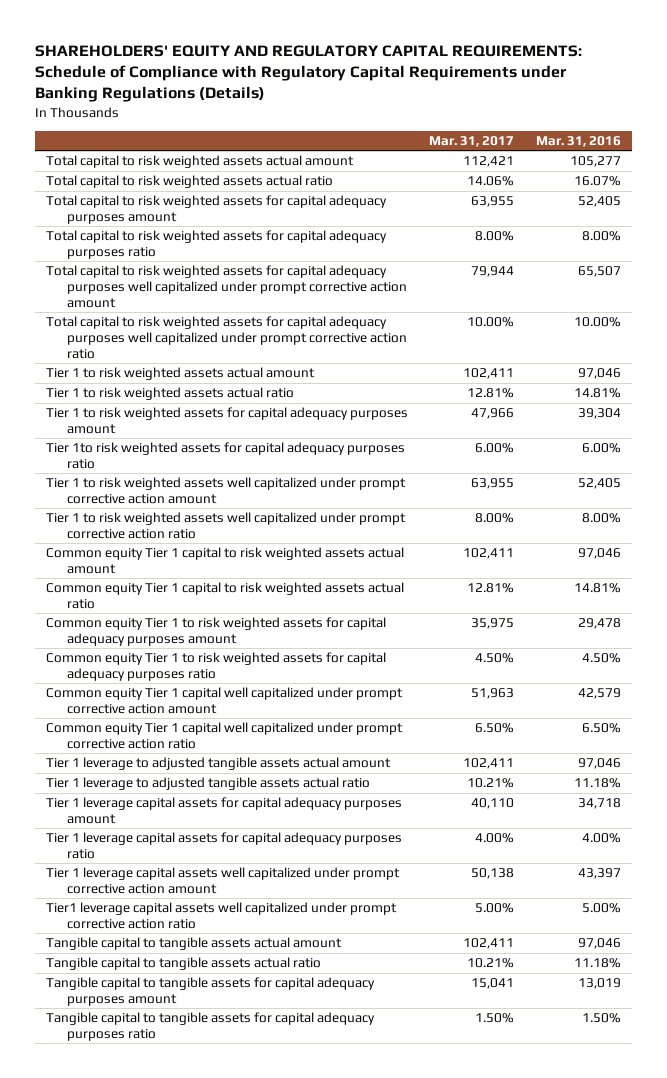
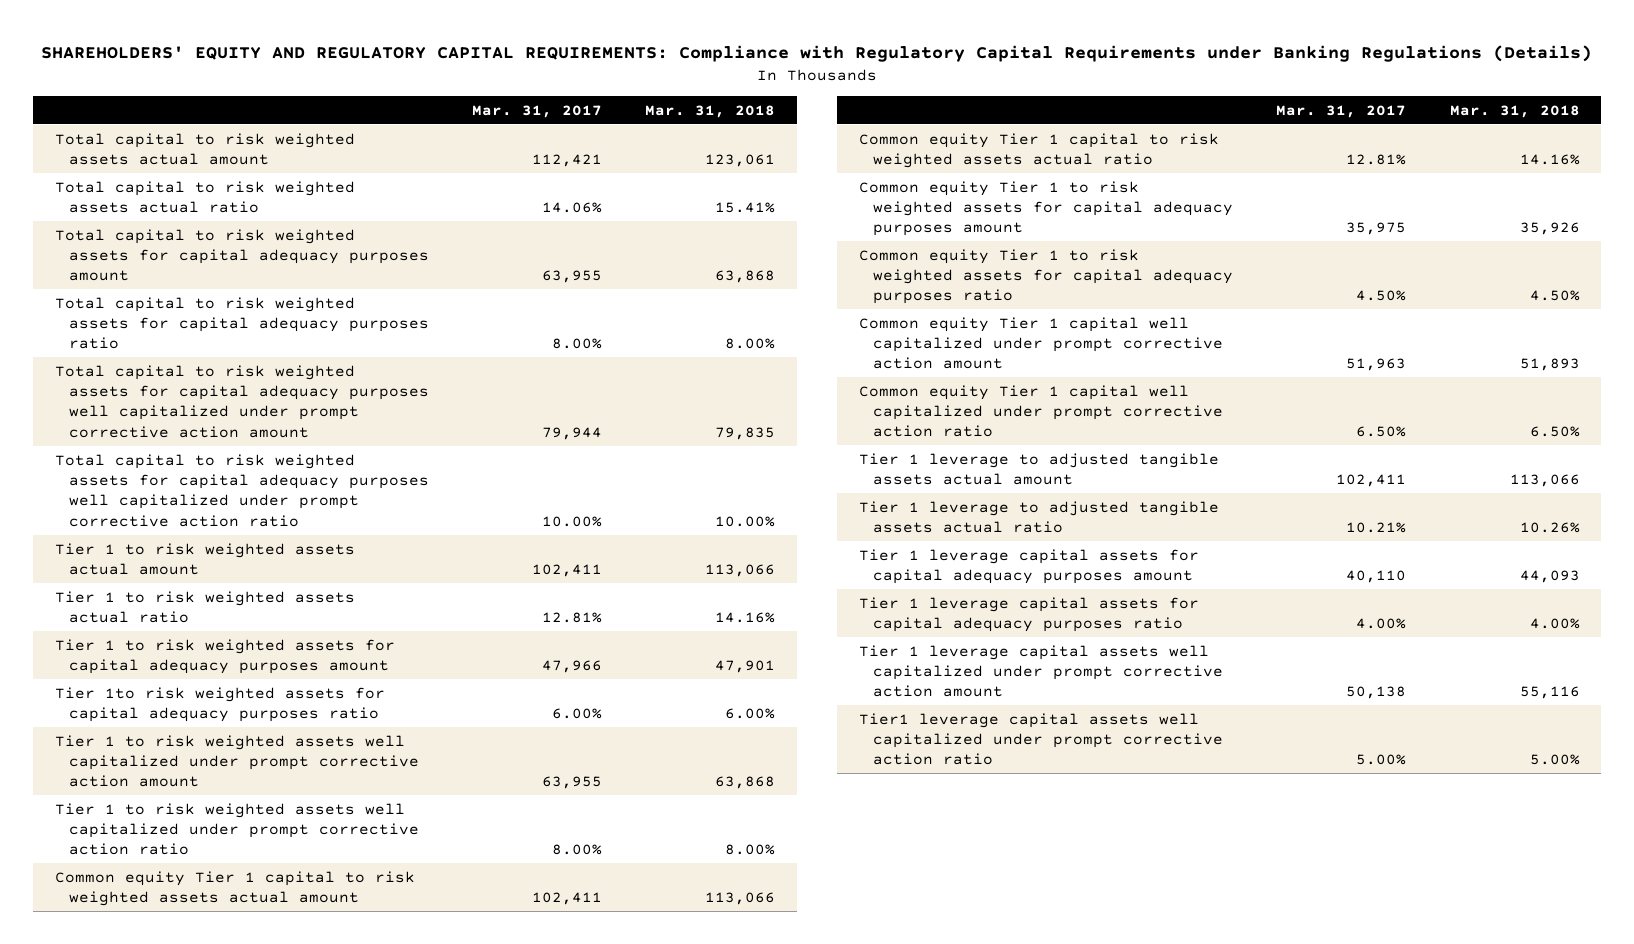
- SHAREHOLDERS' EQUITY AND REGULATORY CAPITAL REQUIREMENTS: Schedule of Compliance with Regulatory Capital Requirements under Banking Regulations (Details)
+ SHAREHOLDERS' EQUITY AND REGULATORY CAPITAL REQUIREMENTS: Compliance with Regulatory Capital Requirements under Banking Regulations (Details)
- | Mar. 31, 2017 | Mar. 31, 2016
+ | Mar. 31, 2017 | Mar. 31, 2018
- Tangible capital to tangible assets actual amount | 102,411 | 97,046
- Tangible capital to tangible assets actual ratio | 10.21% | 11.18%
- Tangible capital to tangible assets for capital adequacy purposes amount | 15,041 | 13,019
- Tangible capital to tangible assets for capital adequacy purposes ratio | 1.50% | 1.50%

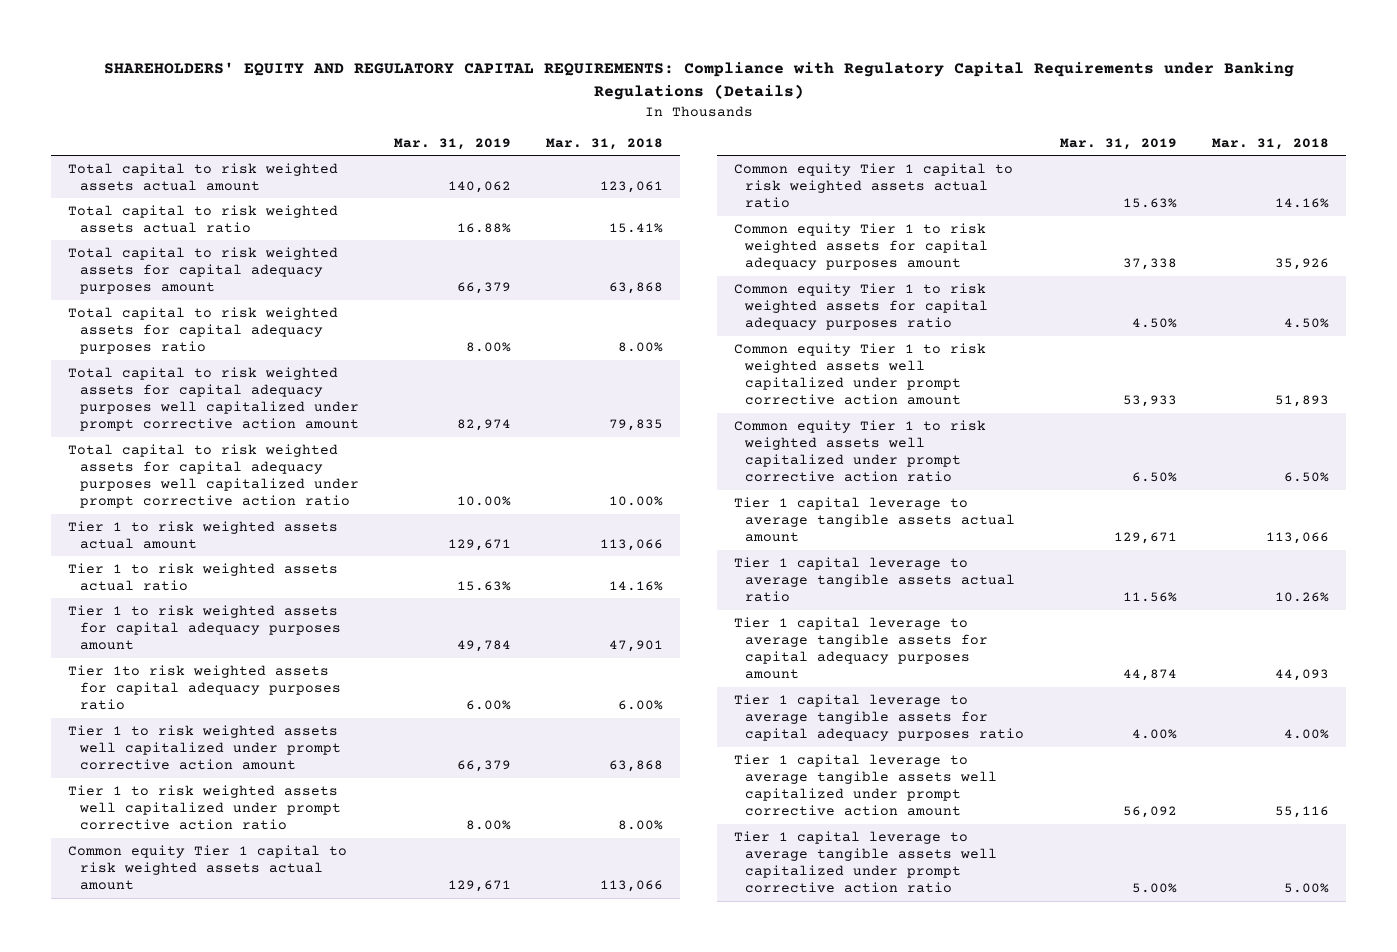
- | Mar. 31, 2017 | Mar. 31, 2018
+ | Mar. 31, 2019 | Mar. 31, 2018
- Common equity Tier 1 capital well capitalized under prompt corrective action amount | 51,963 | 51,893
- Common equity Tier 1 capital well capitalized under prompt corrective action ratio | 6.50% | 6.50%
- Tier 1 leverage to adjusted tangible assets actual amount | 102,411 | 113,066
- Tier 1 leverage to adjusted tangible assets actual ratio | 10.21% | 10.26%
- Tier 1 leverage capital assets for capital adequacy purposes amount | 40,110 | 44,093
- Tier 1 leverage capital assets for capital adequacy purposes ratio | 4.00% | 4.00%
- Tier 1 leverage capital assets well capitalized under prompt corrective action amount | 50,138 | 55,116
- Tier1 leverage capital assets well capitalized under prompt corrective action ratio | 5.00% | 5.00%
+ Common equity Tier 1 to risk weighted assets well capitalized under prompt corrective action amount | 53,933 | 51,893
+ Common equity Tier 1 to risk weighted assets well capitalized under prompt corrective action ratio | 6.50% | 6.50%
+ Tier 1 capital leverage to average tangible assets actual amount | 129,671 | 113,066
+ Tier 1 capital leverage to average tangible assets actual ratio | 11.56% | 10.26%
+ Tier 1 capital leverage to average tangible assets for capital adequacy purposes amount | 44,874 | 44,093
+ Tier 1 capital leverage to average tangible assets for capital adequacy purposes ratio | 4.00% | 4.00%
+ Tier 1 capital leverage to average tangible assets well capitalized under prompt corrective action amount | 56,092 | 55,116
+ Tier 1 capital leverage to average tangible assets well capitalized under prompt corrective action ratio | 5.00% | 5.00%

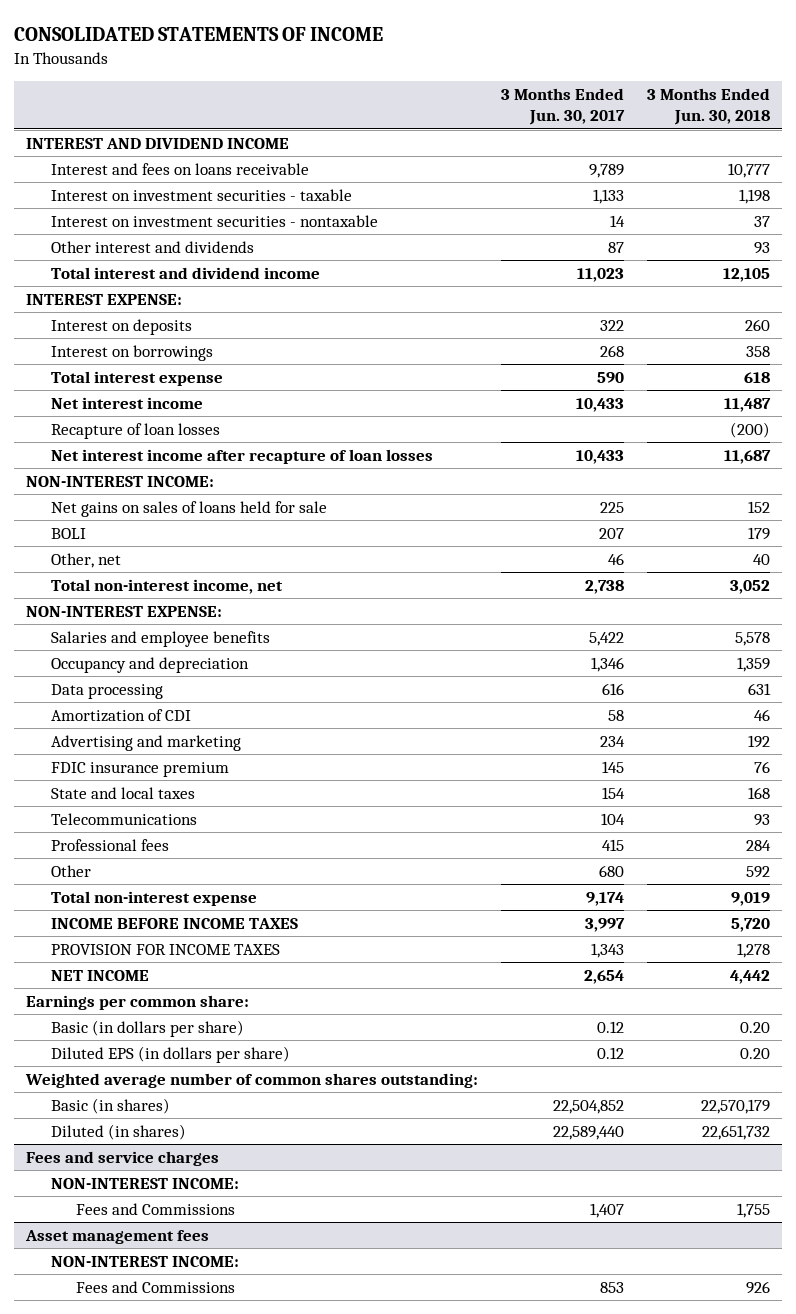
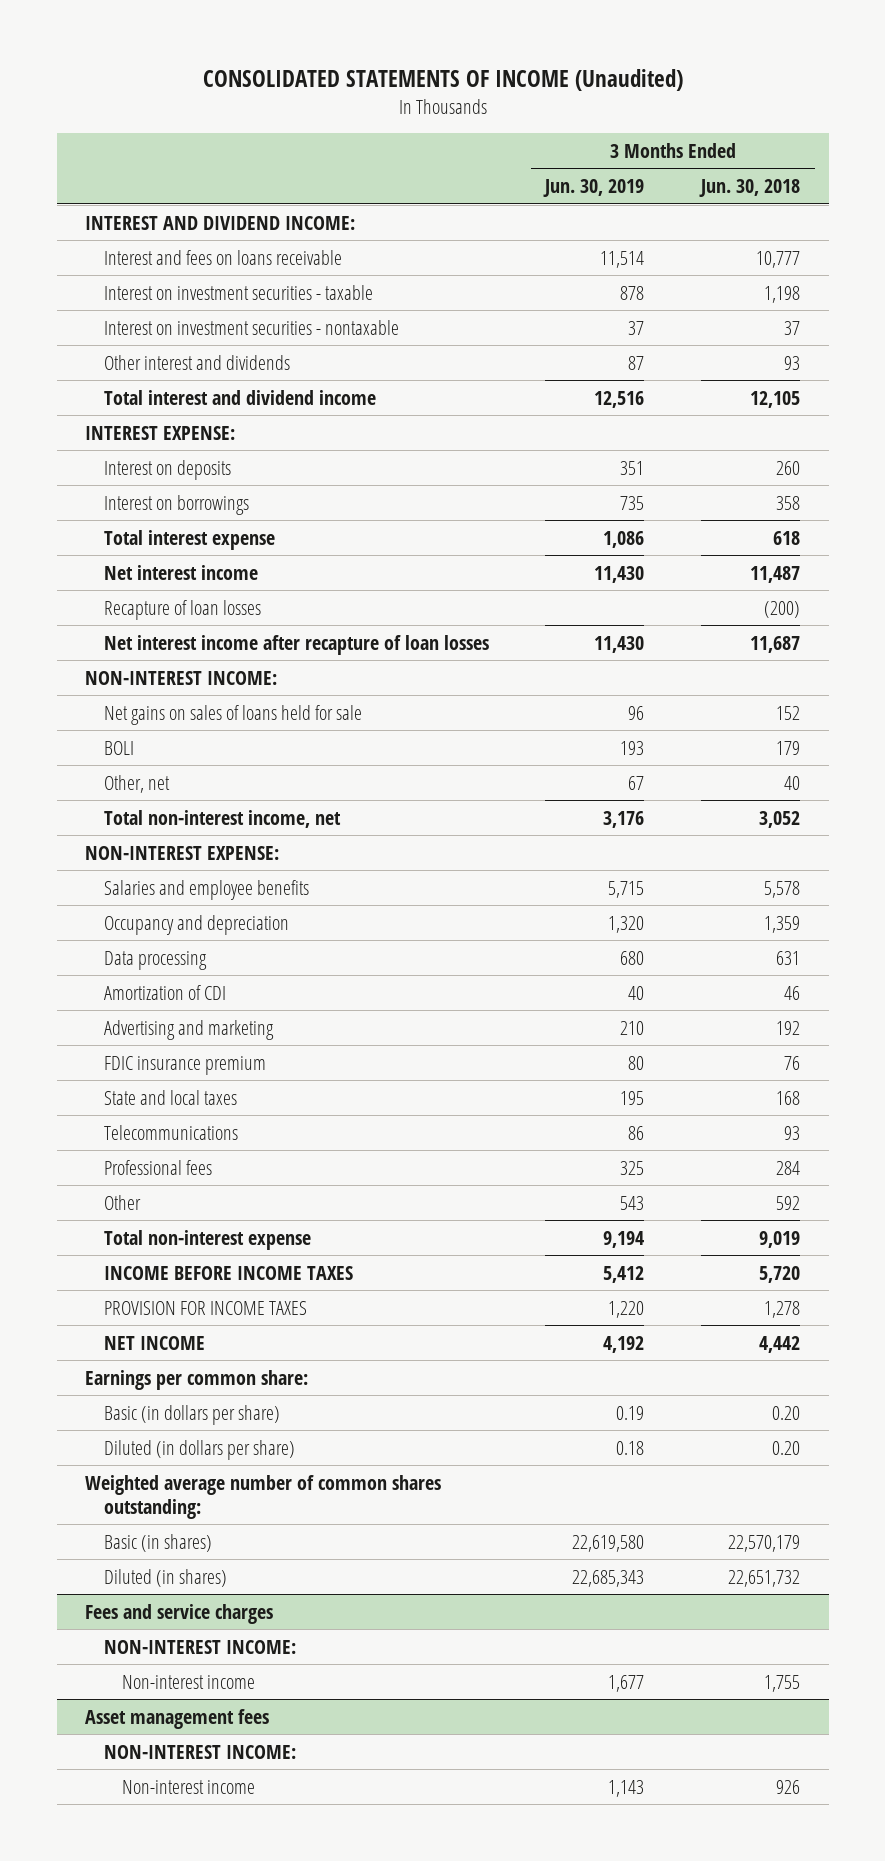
- CONSOLIDATED STATEMENTS OF INCOME
+ CONSOLIDATED STATEMENTS OF INCOME (Unaudited)
- | 3 Months Ended Jun. 30, 2017 | 3 Months Ended Jun. 30, 2018
+ | 3 Months Ended Jun. 30, 2019 | 3 Months Ended Jun. 30, 2018
- INTEREST AND DIVIDEND INCOME
+ INTEREST AND DIVIDEND INCOME:
- Diluted EPS (in dollars per share) | 0.12 | 0.20
+ Diluted (in dollars per share) | 0.18 | 0.20
@ Fees and service charges
- Fees and Commissions | 1,407 | 1,755
+ Non-interest income | 1,677 | 1,755
@ Asset management fees
- Fees and Commissions | 853 | 926
+ Non-interest income | 1,143 | 926

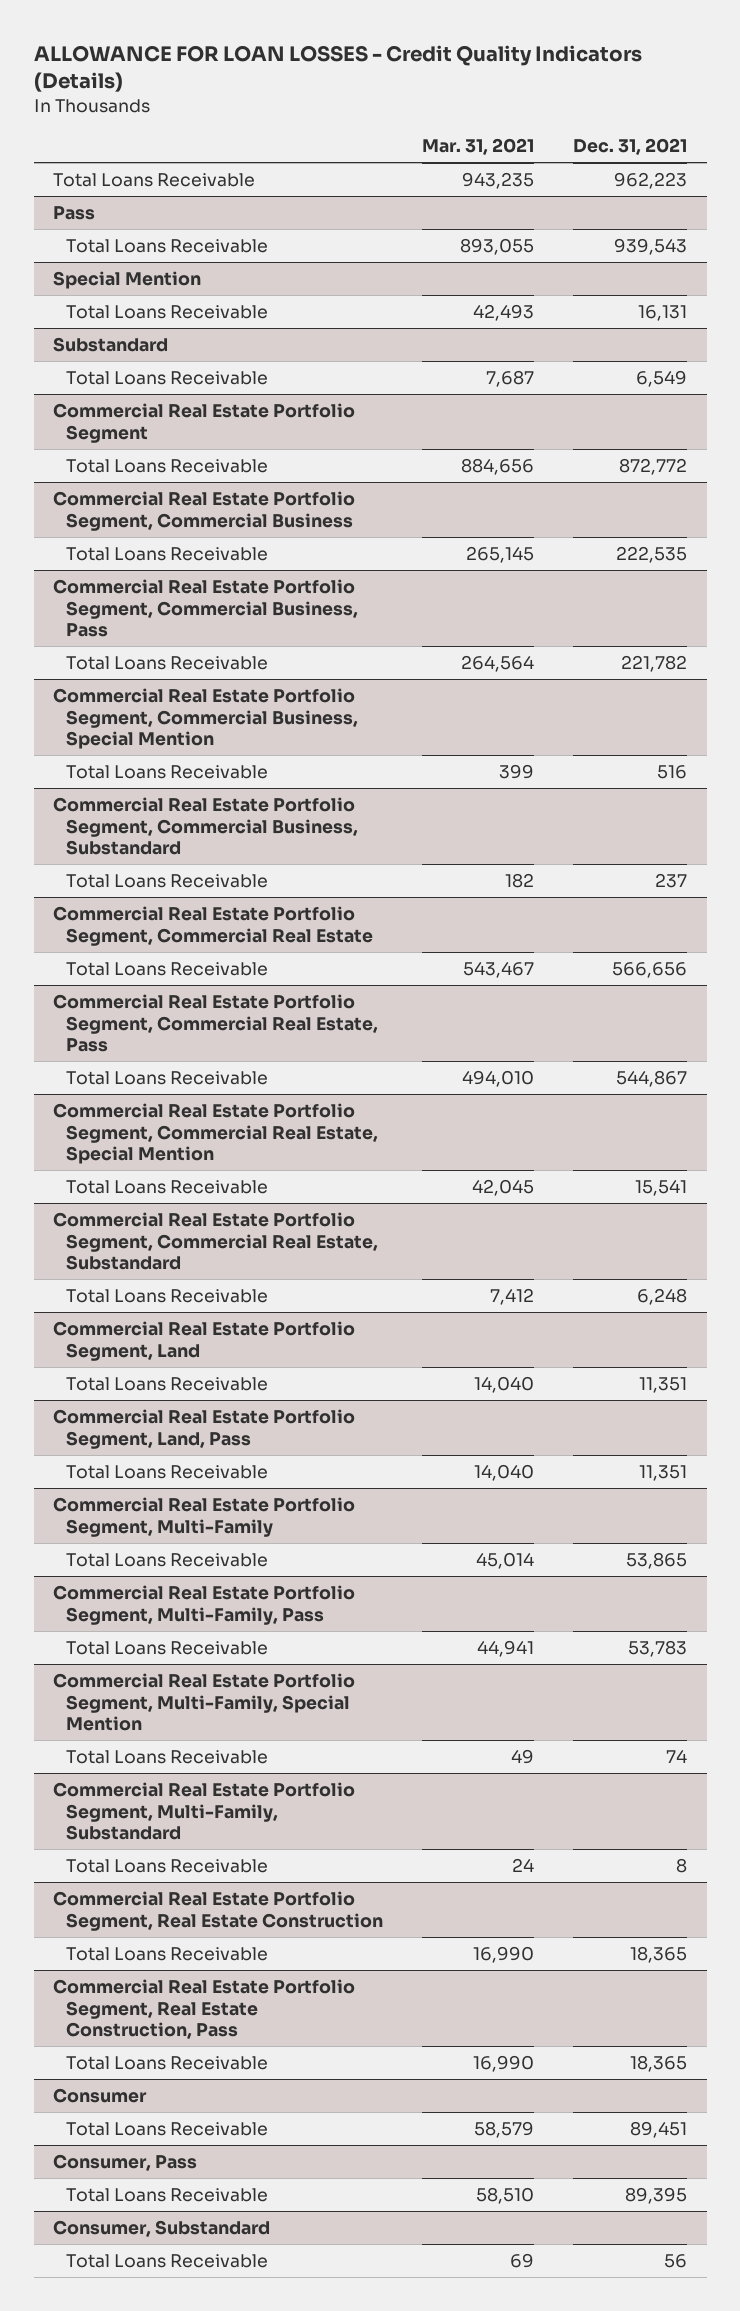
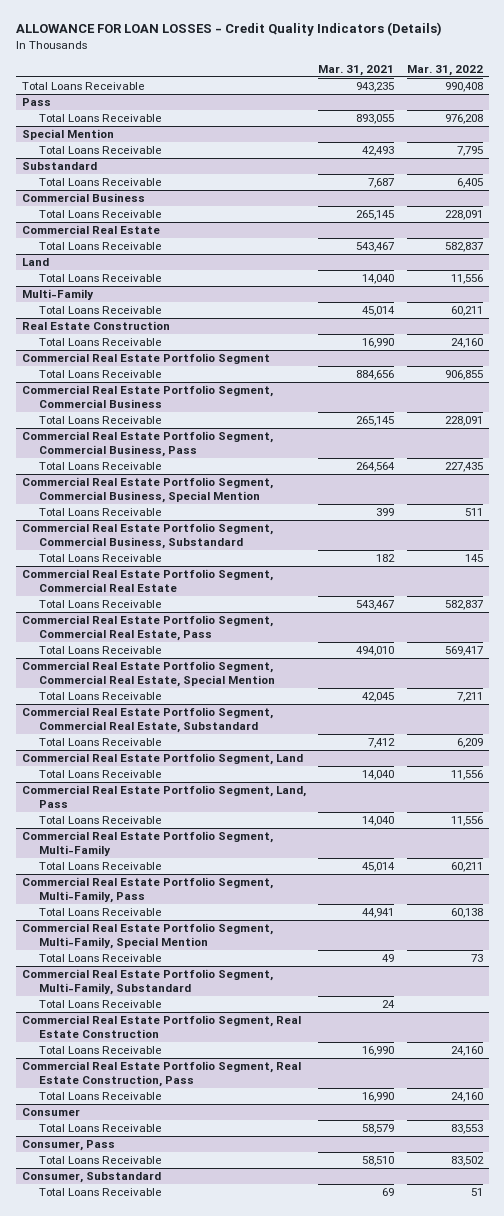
- | Mar. 31, 2021 | Dec. 31, 2021
+ | Mar. 31, 2021 | Mar. 31, 2022
+ Commercial Business
+ Total Loans Receivable | 265,145 | 228,091
+ Commercial Real Estate
+ Total Loans Receivable | 543,467 | 582,837
+ Land
+ Total Loans Receivable | 14,040 | 11,556
+ Multi-Family
+ Total Loans Receivable | 45,014 | 60,211
+ Real Estate Construction
+ Total Loans Receivable | 16,990 | 24,160

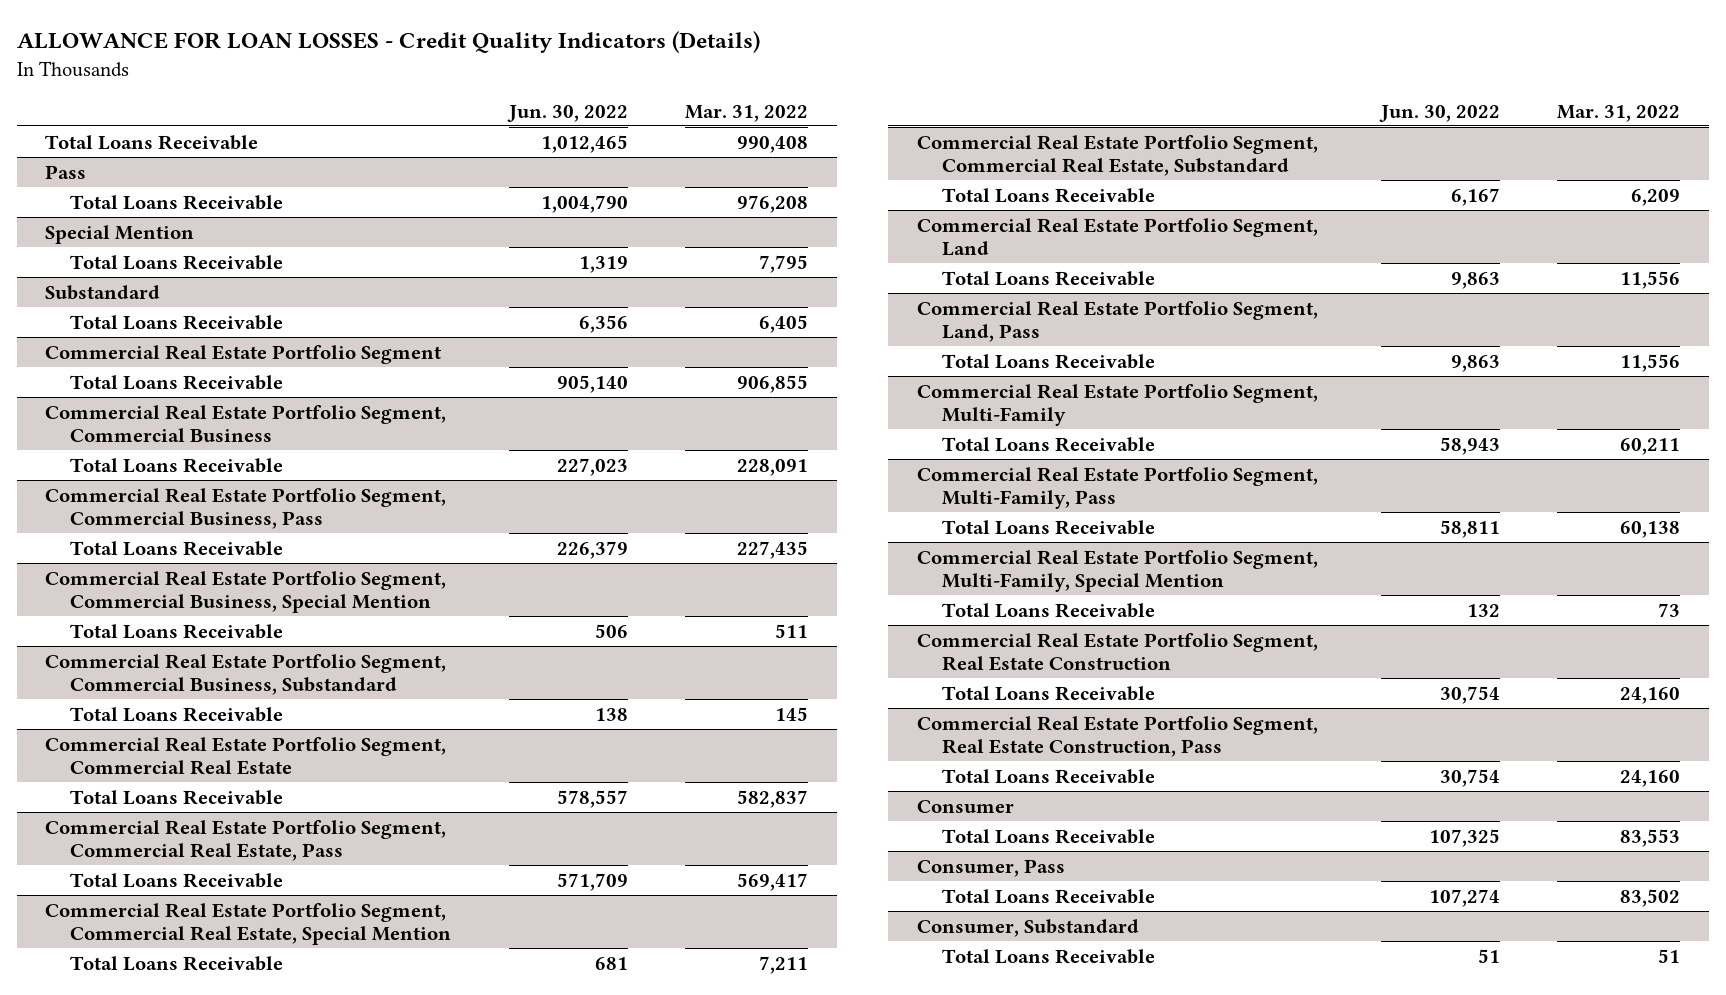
- | Mar. 31, 2021 | Mar. 31, 2022
+ | Jun. 30, 2022 | Mar. 31, 2022
- Commercial Business
- Total Loans Receivable | 265,145 | 228,091
- Commercial Real Estate
- Total Loans Receivable | 543,467 | 582,837
- Land
- Total Loans Receivable | 14,040 | 11,556
- Multi-Family
- Total Loans Receivable | 45,014 | 60,211
- Real Estate Construction
- Total Loans Receivable | 16,990 | 24,160
- Commercial Real Estate Portfolio Segment, Multi-Family, Substandard
- Total Loans Receivable | 24 |

